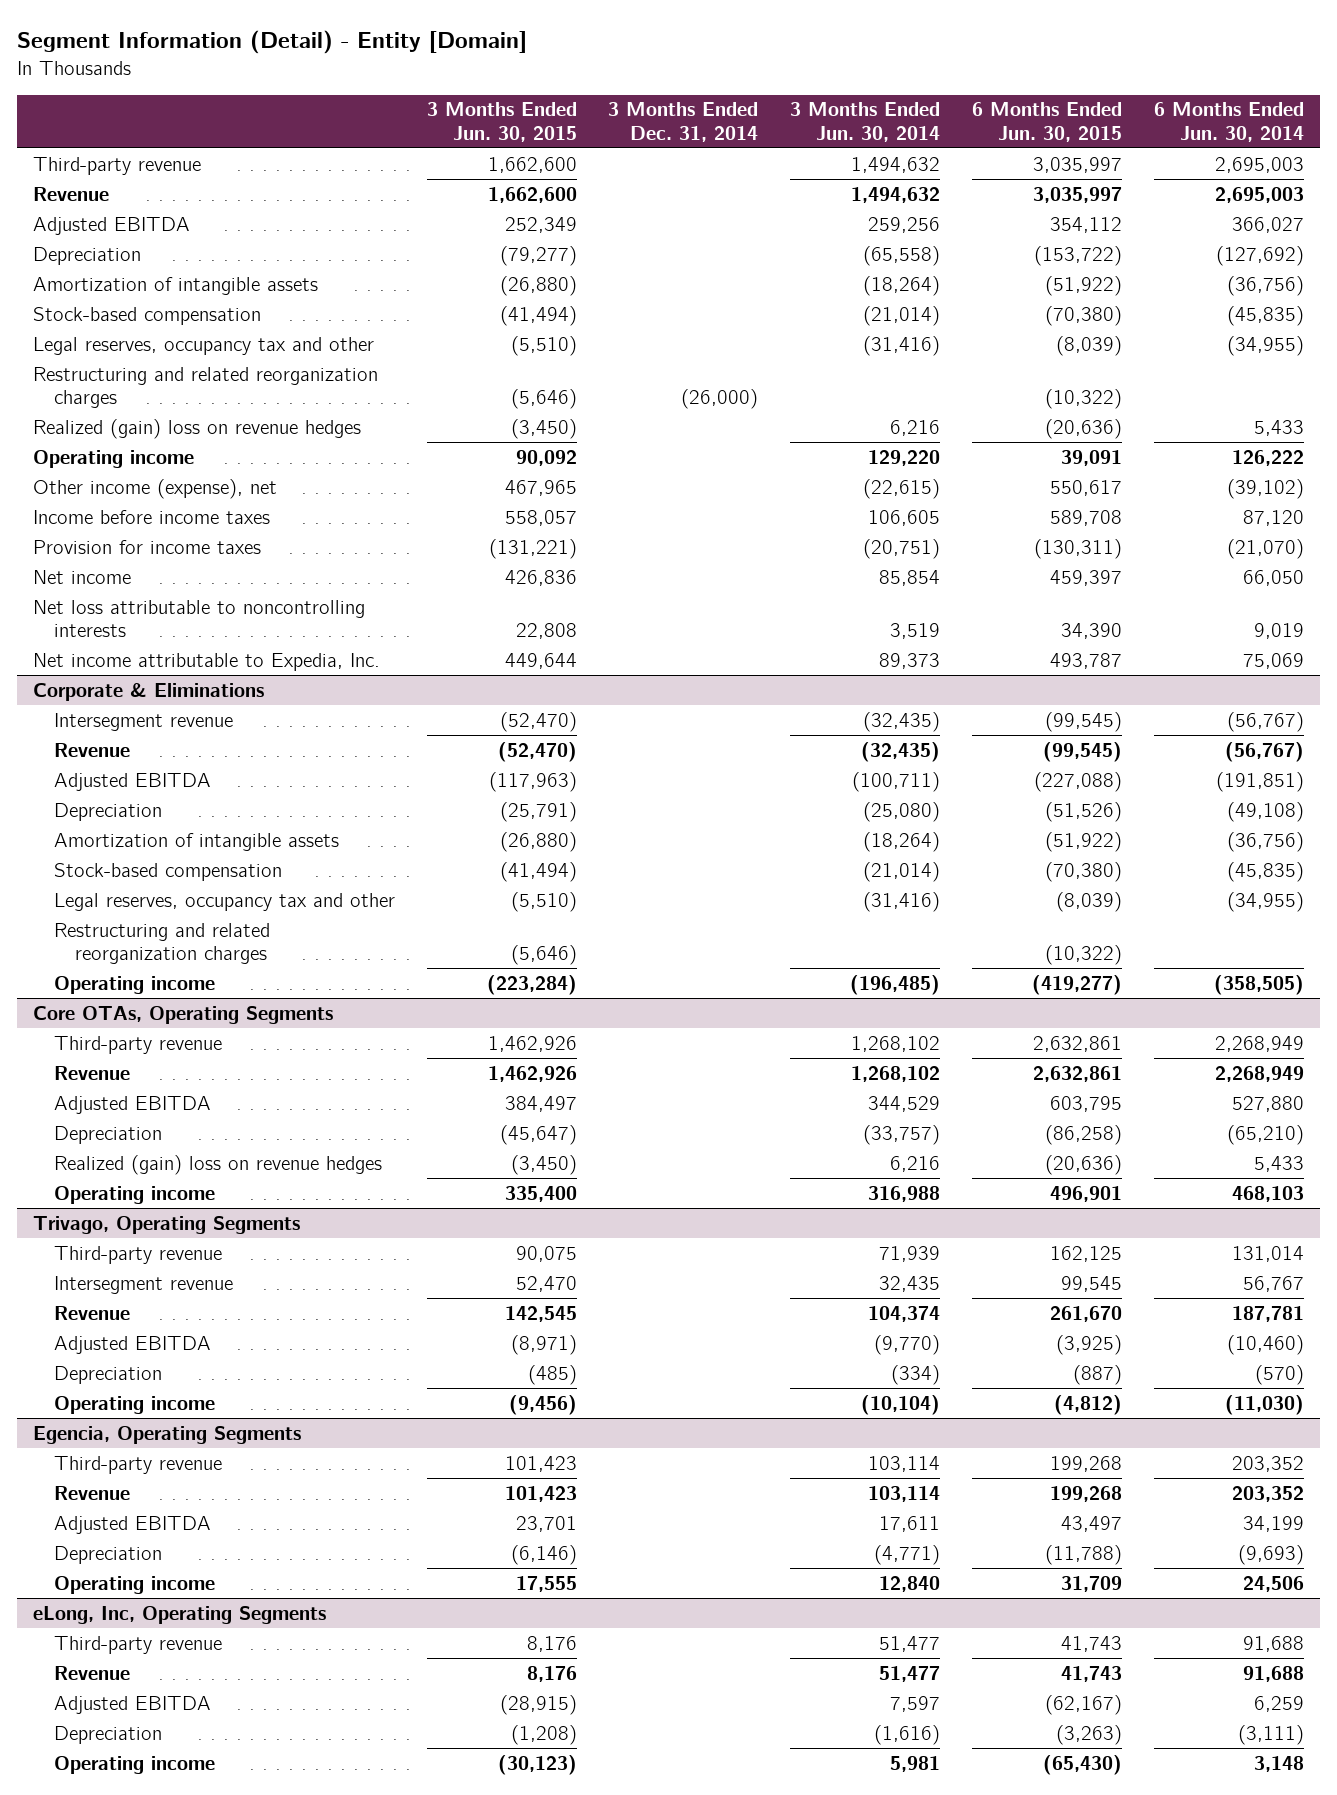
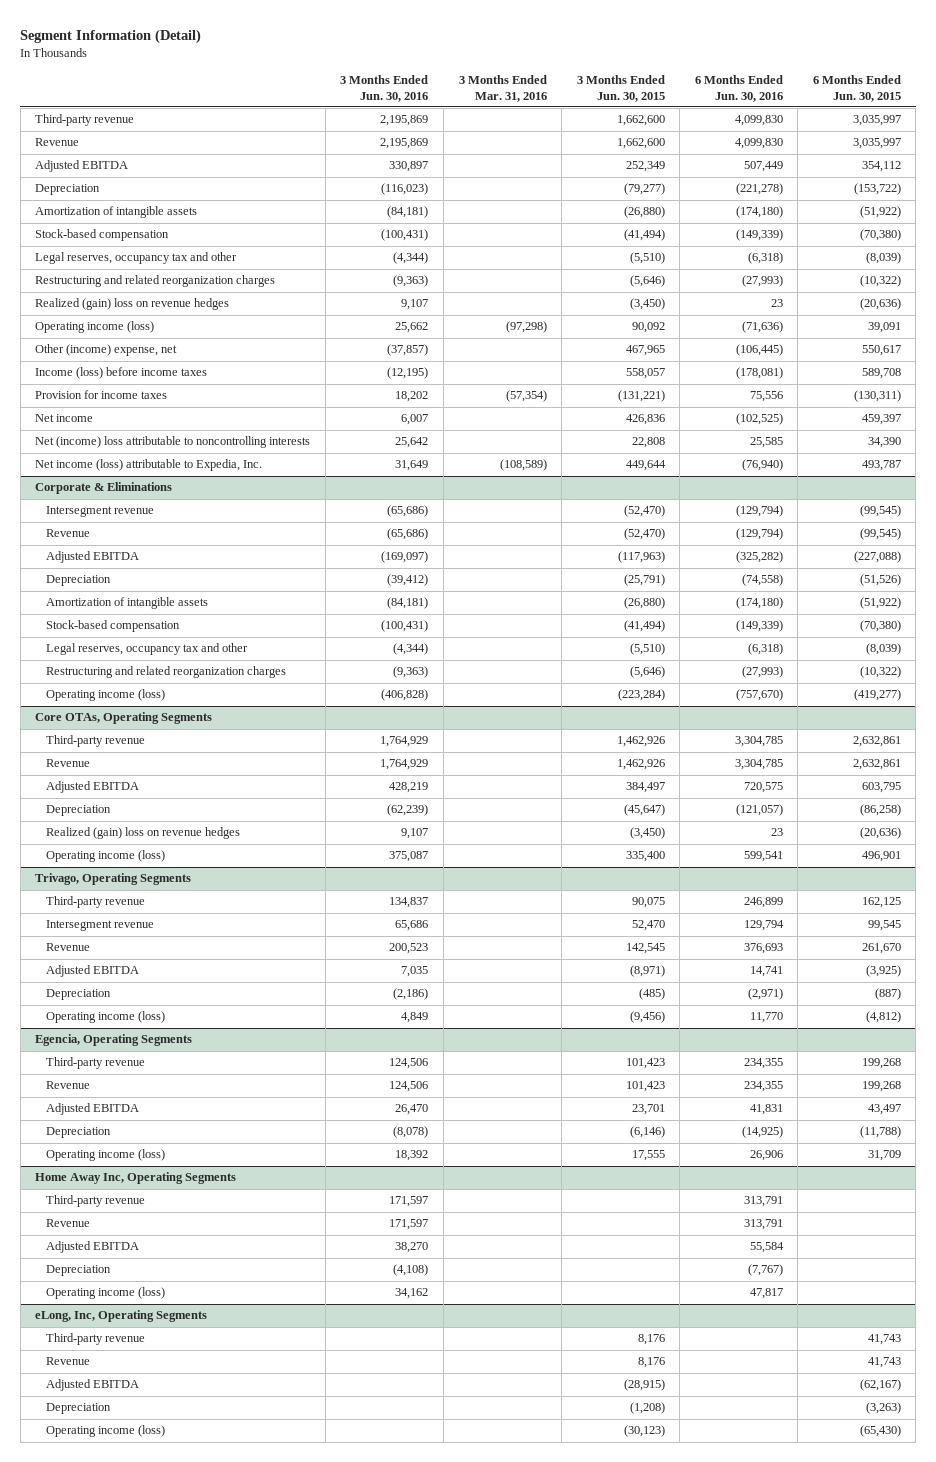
- Segment Information (Detail) - Entity [Domain]
+ Segment Information (Detail)
- | 3 Months Ended Jun. 30, 2015 | 3 Months Ended Dec. 31, 2014 | 3 Months Ended Jun. 30, 2014 | 6 Months Ended Jun. 30, 2015 | 6 Months Ended Jun. 30, 2014
+ | 3 Months Ended Jun. 30, 2016 | 3 Months Ended Mar. 31, 2016 | 3 Months Ended Jun. 30, 2015 | 6 Months Ended Jun. 30, 2016 | 6 Months Ended Jun. 30, 2015
- Operating income | 90,092 | | 129,220 | 39,091 | 126,222
- Other income (expense), net | 467,965 | | (22,615) | 550,617 | (39,102)
- Income before income taxes | 558,057 | | 106,605 | 589,708 | 87,120
+ Operating income (loss) | 25,662 | (97,298) | 90,092 | (71,636) | 39,091
+ Other (income) expense, net | (37,857) | | 467,965 | (106,445) | 550,617
+ Income (loss) before income taxes | (12,195) | | 558,057 | (178,081) | 589,708
- Net loss attributable to noncontrolling interests | 22,808 | | 3,519 | 34,390 | 9,019
- Net income attributable to Expedia, Inc. | 449,644 | | 89,373 | 493,787 | 75,069
+ Net (income) loss attributable to noncontrolling interests | 25,642 | | 22,808 | 25,585 | 34,390
+ Net income (loss) attributable to Expedia, Inc. | 31,649 | (108,589) | 449,644 | (76,940) | 493,787
@ Corporate & Eliminations
- Operating income | (223,284) | | (196,485) | (419,277) | (358,505)
+ Operating income (loss) | (406,828) | | (223,284) | (757,670) | (419,277)
@ Core OTAs, Operating Segments
- Operating income | 335,400 | | 316,988 | 496,901 | 468,103
+ Operating income (loss) | 375,087 | | 335,400 | 599,541 | 496,901
@ Trivago, Operating Segments
- Operating income | (9,456) | | (10,104) | (4,812) | (11,030)
+ Operating income (loss) | 4,849 | | (9,456) | 11,770 | (4,812)
@ Egencia, Operating Segments
- Operating income | 17,555 | | 12,840 | 31,709 | 24,506
+ Operating income (loss) | 18,392 | | 17,555 | 26,906 | 31,709
+ Home Away Inc, Operating Segments
+ Third-party revenue | 171,597 | | | 313,791 |
+ Revenue | 171,597 | | | 313,791 |
+ Adjusted EBITDA | 38,270 | | | 55,584 |
+ Depreciation | (4,108) | | | (7,767) |
+ Operating income (loss) | 34,162 | | | 47,817 |
@ eLong, Inc, Operating Segments
- Operating income | (30,123) | | 5,981 | (65,430) | 3,148
+ Operating income (loss) | | | (30,123) | | (65,430)

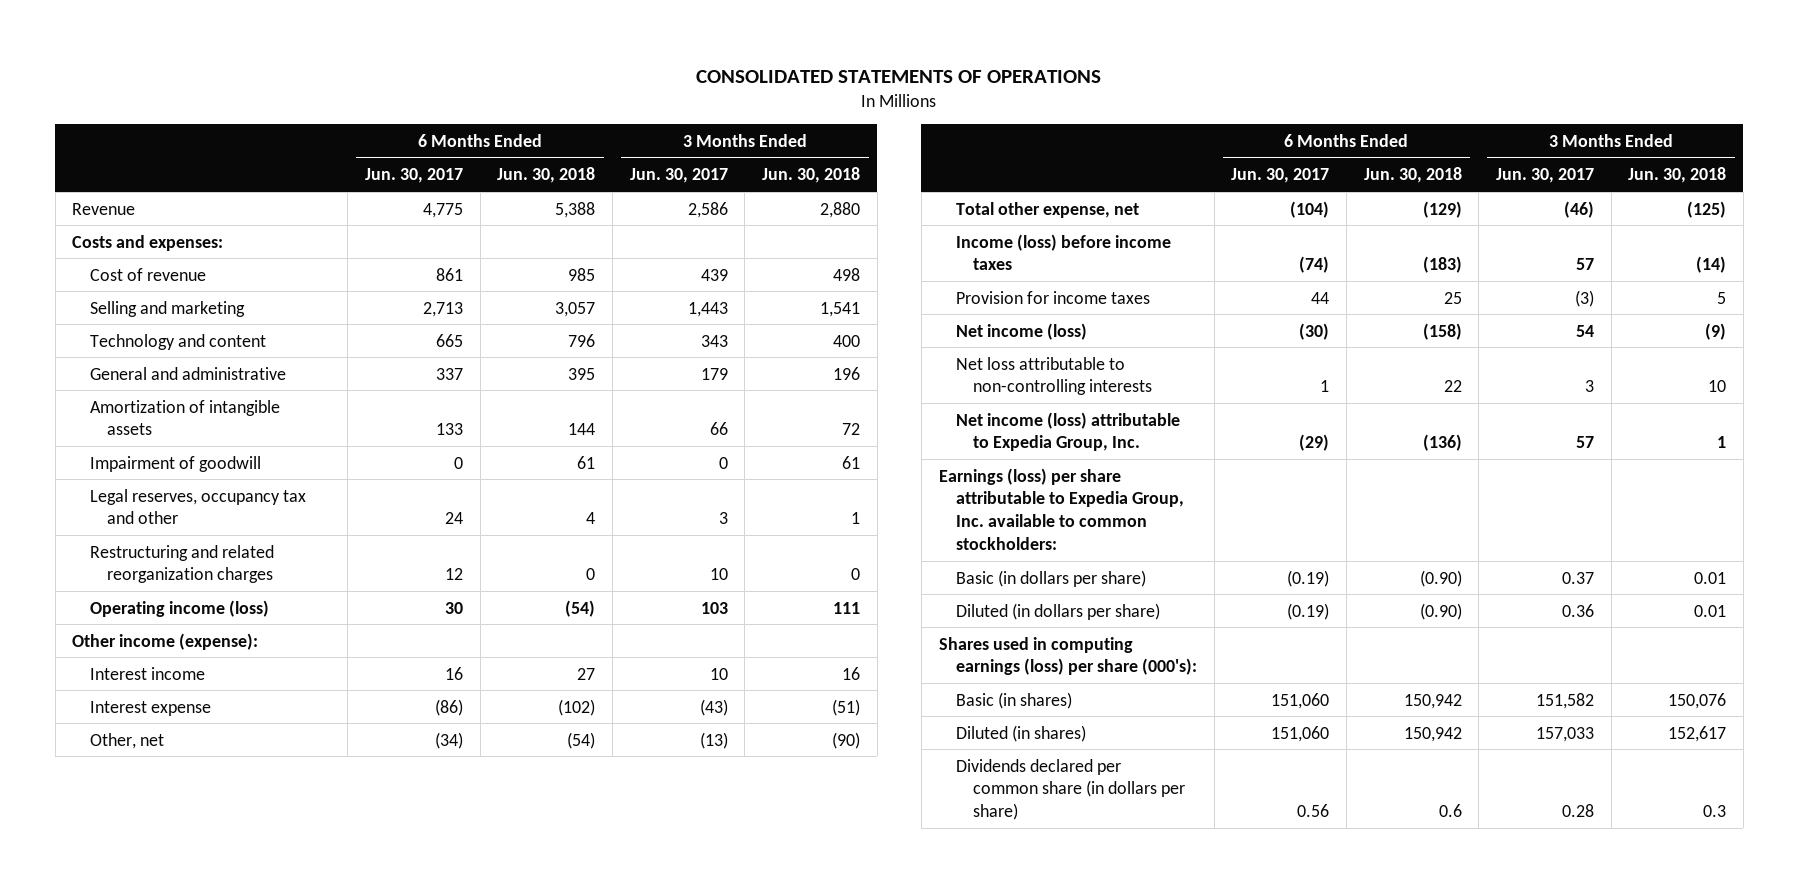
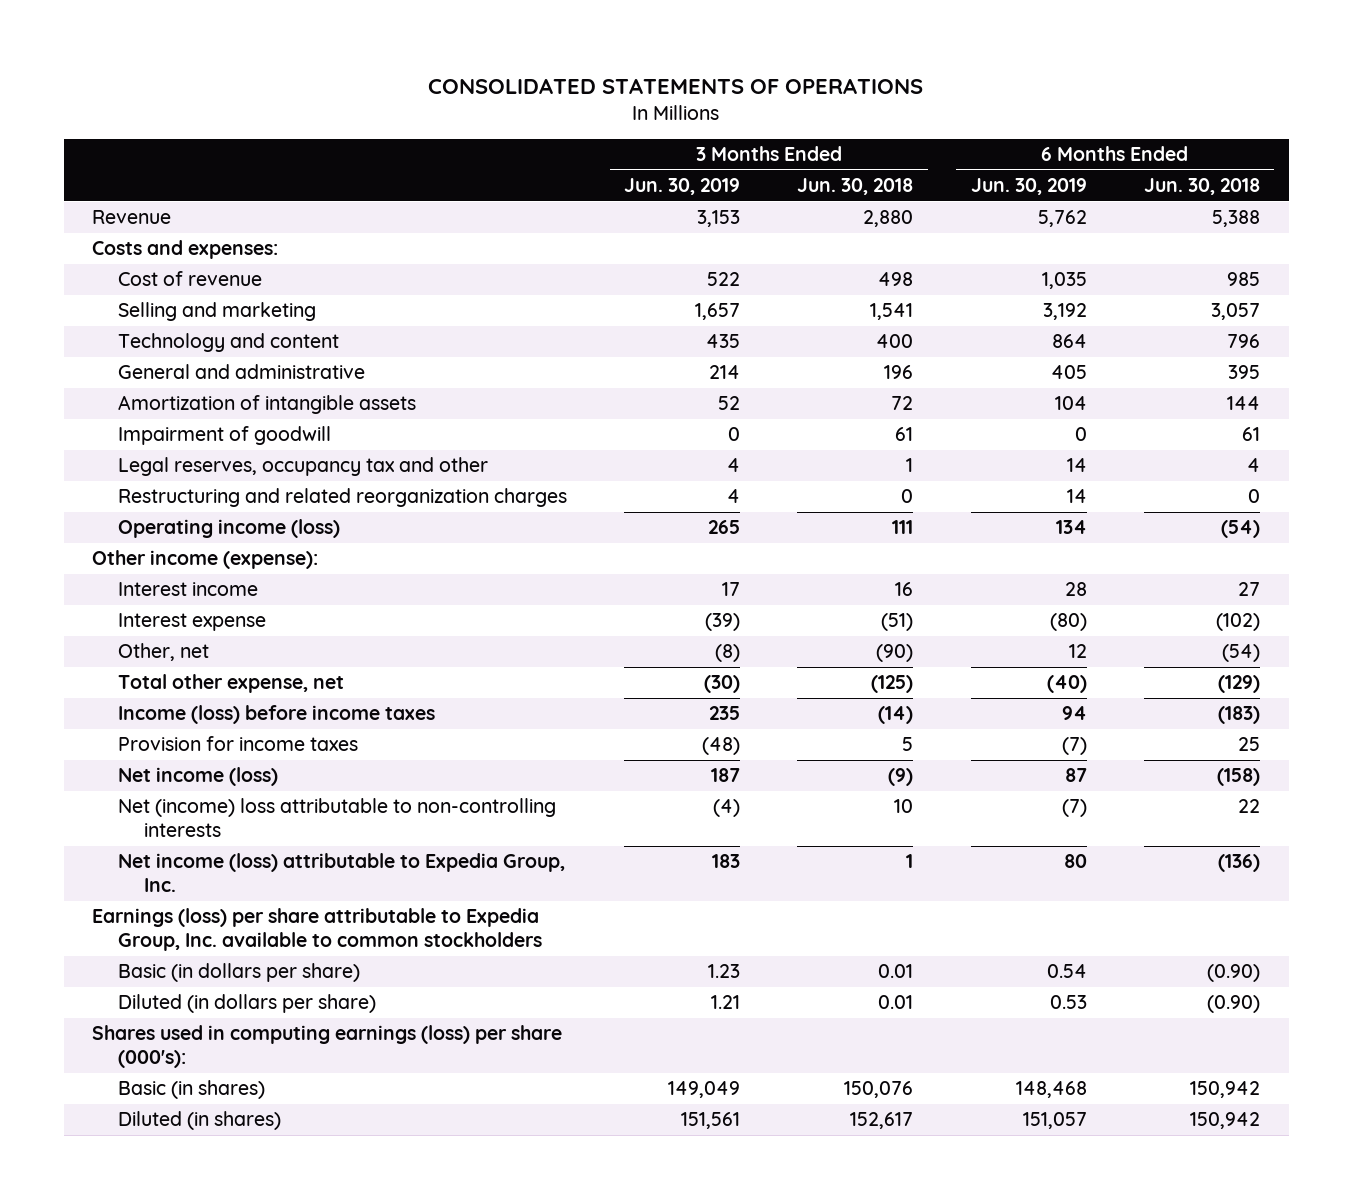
- | 6 Months Ended Jun. 30, 2017 | 6 Months Ended Jun. 30, 2018 | 3 Months Ended Jun. 30, 2017 | 3 Months Ended Jun. 30, 2018
+ | 3 Months Ended Jun. 30, 2019 | 3 Months Ended Jun. 30, 2018 | 6 Months Ended Jun. 30, 2019 | 6 Months Ended Jun. 30, 2018
- Net loss attributable to non-controlling interests | 1 | 22 | 3 | 10
+ Net (income) loss attributable to non-controlling interests | (4) | 10 | (7) | 22
- Earnings (loss) per share attributable to Expedia Group, Inc. available to common stockholders:
+ Earnings (loss) per share attributable to Expedia Group, Inc. available to common stockholders
- Dividends declared per common share (in dollars per share) | 0.56 | 0.6 | 0.28 | 0.3

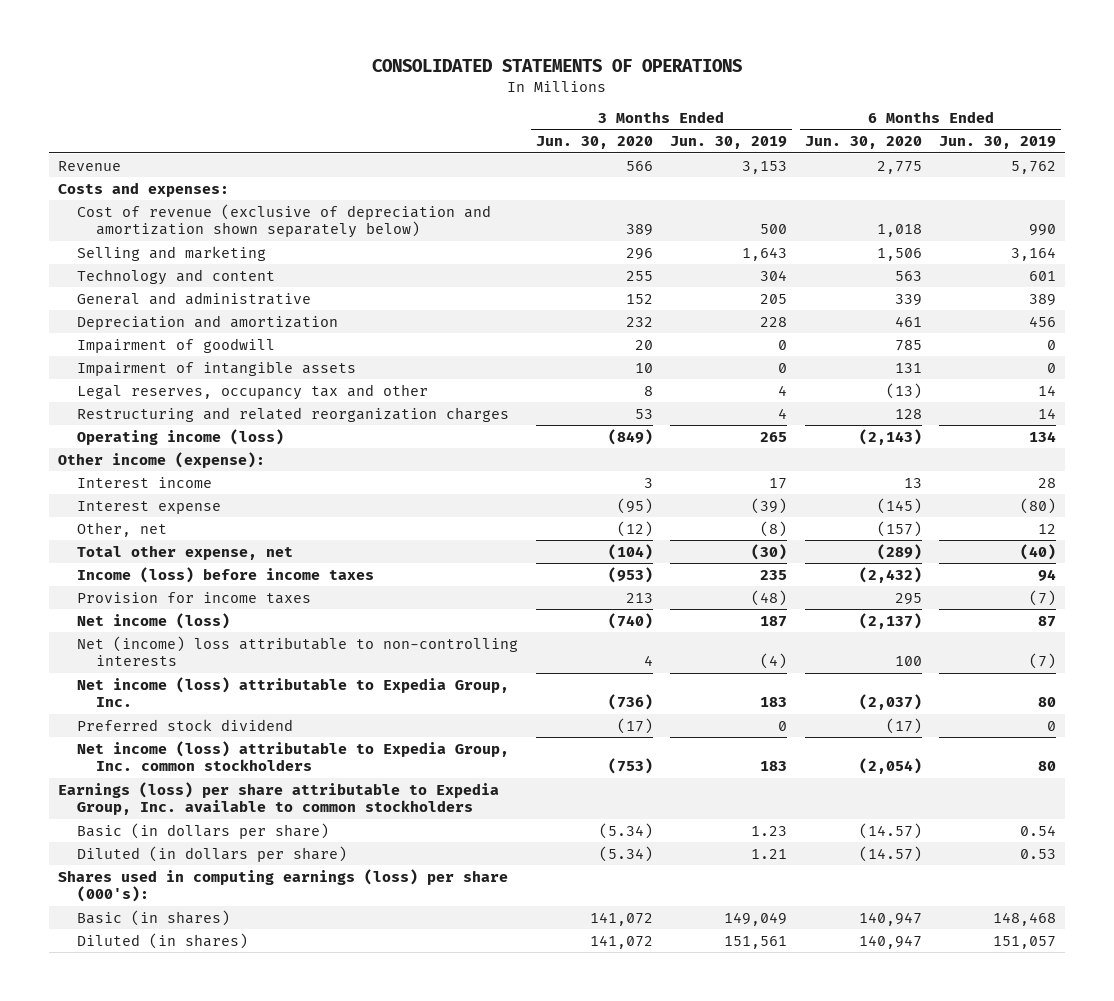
- | 3 Months Ended Jun. 30, 2019 | 3 Months Ended Jun. 30, 2018 | 6 Months Ended Jun. 30, 2019 | 6 Months Ended Jun. 30, 2018
+ | 3 Months Ended Jun. 30, 2020 | 3 Months Ended Jun. 30, 2019 | 6 Months Ended Jun. 30, 2020 | 6 Months Ended Jun. 30, 2019
- Cost of revenue | 522 | 498 | 1,035 | 985
- Selling and marketing | 1,657 | 1,541 | 3,192 | 3,057
- Technology and content | 435 | 400 | 864 | 796
- General and administrative | 214 | 196 | 405 | 395
- Amortization of intangible assets | 52 | 72 | 104 | 144
+ Cost of revenue (exclusive of depreciation and amortization shown separately below) | 389 | 500 | 1,018 | 990
+ Selling and marketing | 296 | 1,643 | 1,506 | 3,164
+ Technology and content | 255 | 304 | 563 | 601
+ General and administrative | 152 | 205 | 339 | 389
+ Depreciation and amortization | 232 | 228 | 461 | 456
+ Impairment of intangible assets | 10 | 0 | 131 | 0
+ Preferred stock dividend | (17) | 0 | (17) | 0
+ Net income (loss) attributable to Expedia Group, Inc. common stockholders | (753) | 183 | (2,054) | 80

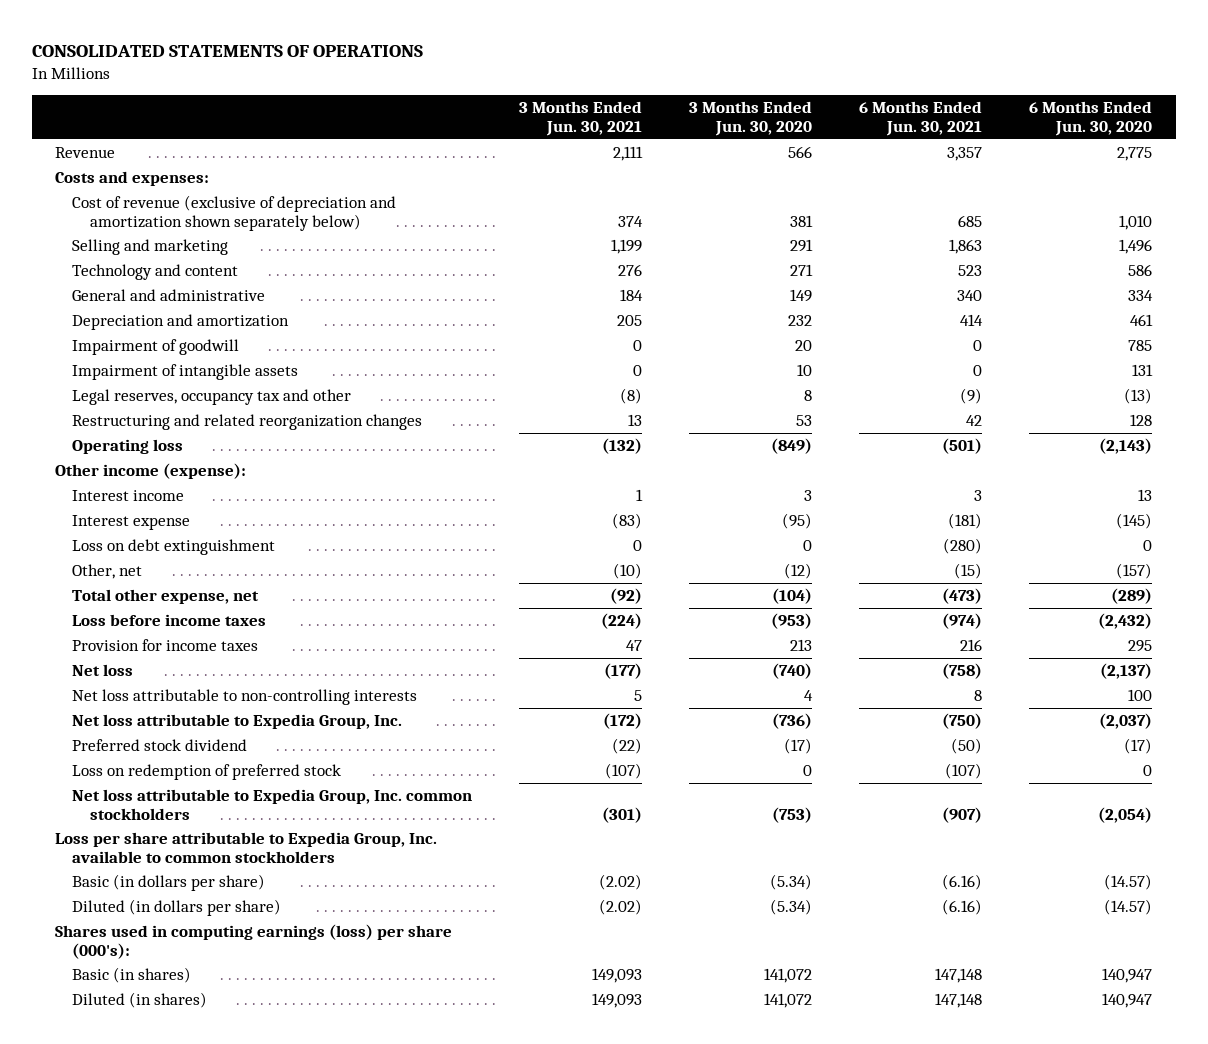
- | 3 Months Ended Jun. 30, 2020 | 3 Months Ended Jun. 30, 2019 | 6 Months Ended Jun. 30, 2020 | 6 Months Ended Jun. 30, 2019
+ | 3 Months Ended Jun. 30, 2021 | 3 Months Ended Jun. 30, 2020 | 6 Months Ended Jun. 30, 2021 | 6 Months Ended Jun. 30, 2020
- Cost of revenue (exclusive of depreciation and amortization shown separately below) | 389 | 500 | 1,018 | 990
- Selling and marketing | 296 | 1,643 | 1,506 | 3,164
- Technology and content | 255 | 304 | 563 | 601
- General and administrative | 152 | 205 | 339 | 389
+ Cost of revenue (exclusive of depreciation and amortization shown separately below) | 374 | 381 | 685 | 1,010
+ Selling and marketing | 1,199 | 291 | 1,863 | 1,496
+ Technology and content | 276 | 271 | 523 | 586
+ General and administrative | 184 | 149 | 340 | 334
- Restructuring and related reorganization charges | 53 | 4 | 128 | 14
- Operating income (loss) | (849) | 265 | (2,143) | 134
+ Restructuring and related reorganization changes | 13 | 53 | 42 | 128
+ Operating loss | (132) | (849) | (501) | (2,143)
+ Loss on debt extinguishment | 0 | 0 | (280) | 0
- Income (loss) before income taxes | (953) | 235 | (2,432) | 94
+ Loss before income taxes | (224) | (953) | (974) | (2,432)
- Net income (loss) | (740) | 187 | (2,137) | 87
- Net (income) loss attributable to non-controlling interests | 4 | (4) | 100 | (7)
- Net income (loss) attributable to Expedia Group, Inc. | (736) | 183 | (2,037) | 80
+ Net loss | (177) | (740) | (758) | (2,137)
+ Net loss attributable to non-controlling interests | 5 | 4 | 8 | 100
+ Net loss attributable to Expedia Group, Inc. | (172) | (736) | (750) | (2,037)
- Net income (loss) attributable to Expedia Group, Inc. common stockholders | (753) | 183 | (2,054) | 80
- Earnings (loss) per share attributable to Expedia Group, Inc. available to common stockholders
+ Loss on redemption of preferred stock | (107) | 0 | (107) | 0
+ Net loss attributable to Expedia Group, Inc. common stockholders | (301) | (753) | (907) | (2,054)
+ Loss per share attributable to Expedia Group, Inc. available to common stockholders

